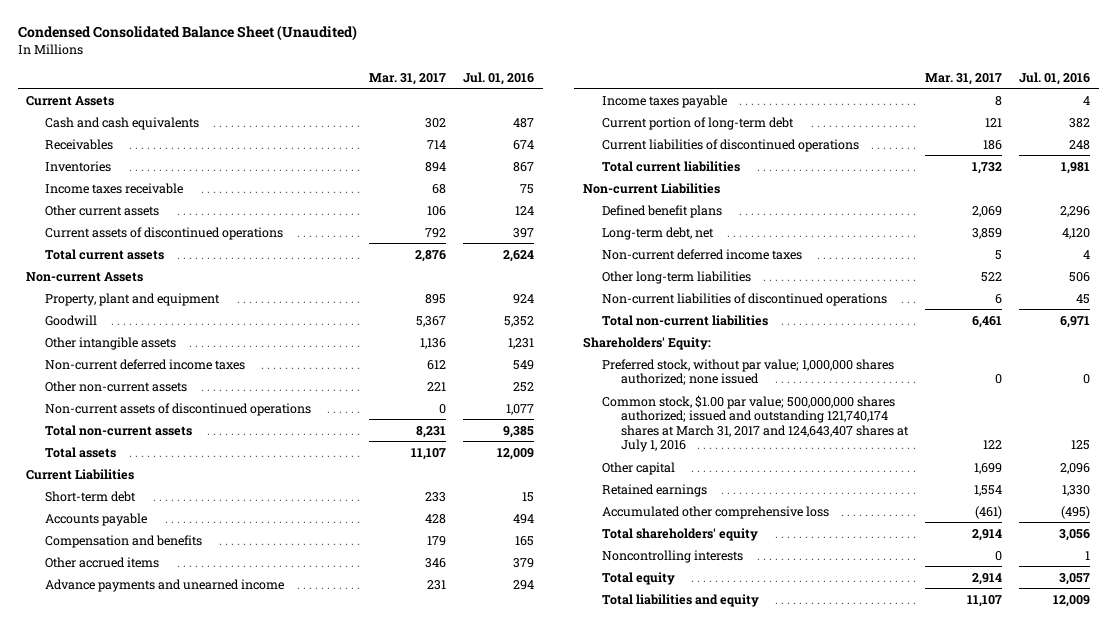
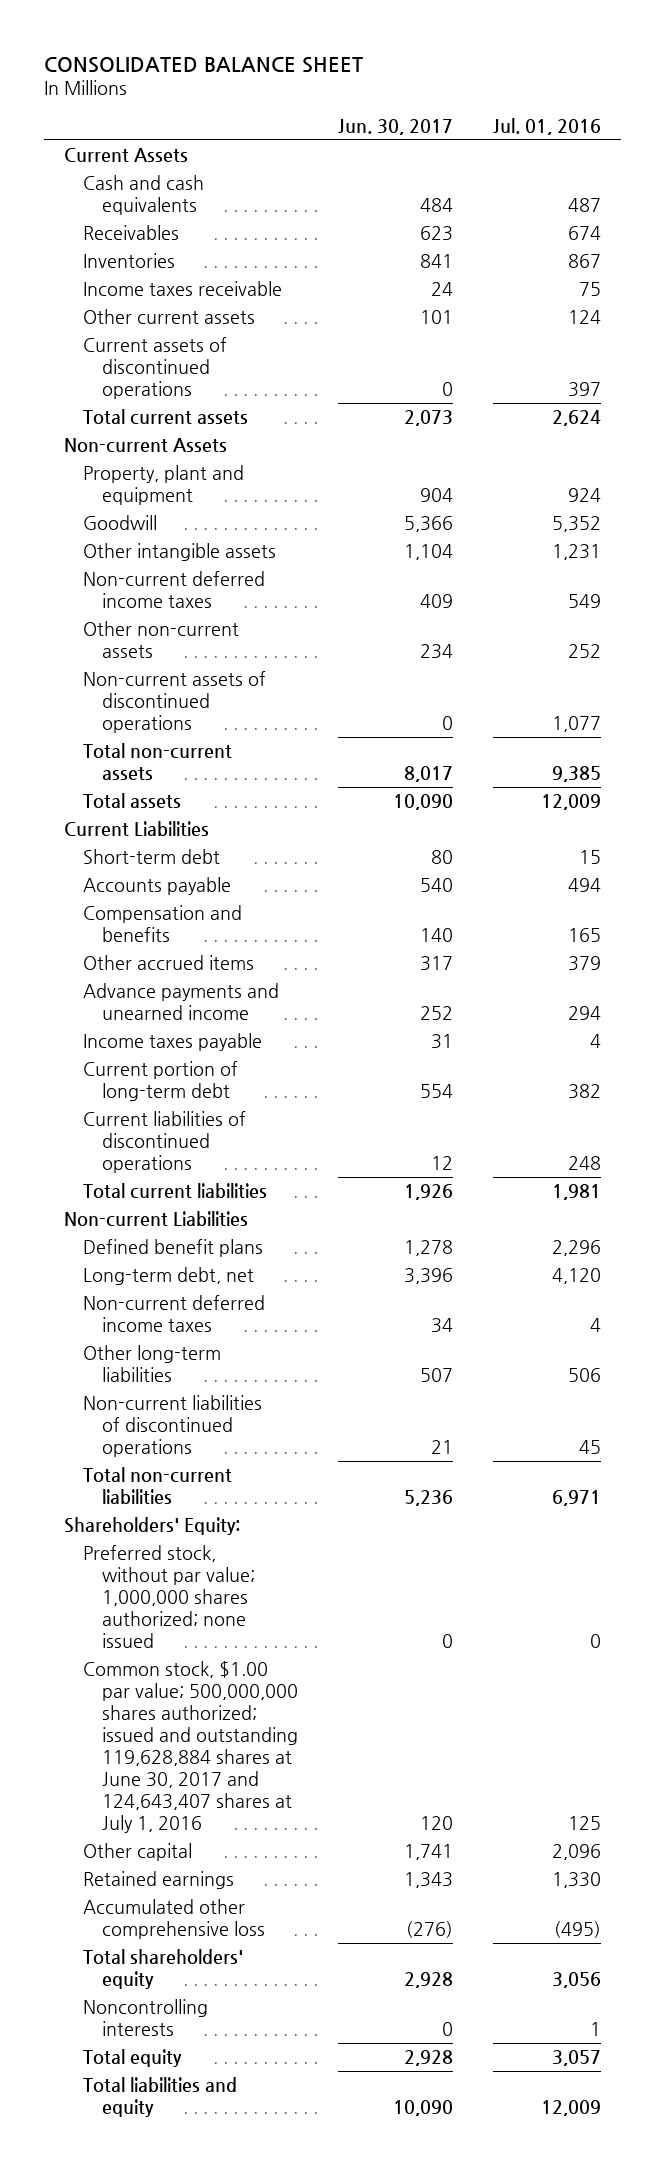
- Condensed Consolidated Balance Sheet (Unaudited)
+ CONSOLIDATED BALANCE SHEET
- | Mar. 31, 2017 | Jul. 01, 2016
+ | Jun. 30, 2017 | Jul. 01, 2016
- Common stock, $1.00 par value; 500,000,000 shares authorized; issued and outstanding 121,740,174 shares at March 31, 2017 and 124,643,407 shares at July 1, 2016 | 122 | 125
+ Common stock, $1.00 par value; 500,000,000 shares authorized; issued and outstanding 119,628,884 shares at June 30, 2017 and 124,643,407 shares at July 1, 2016 | 120 | 125

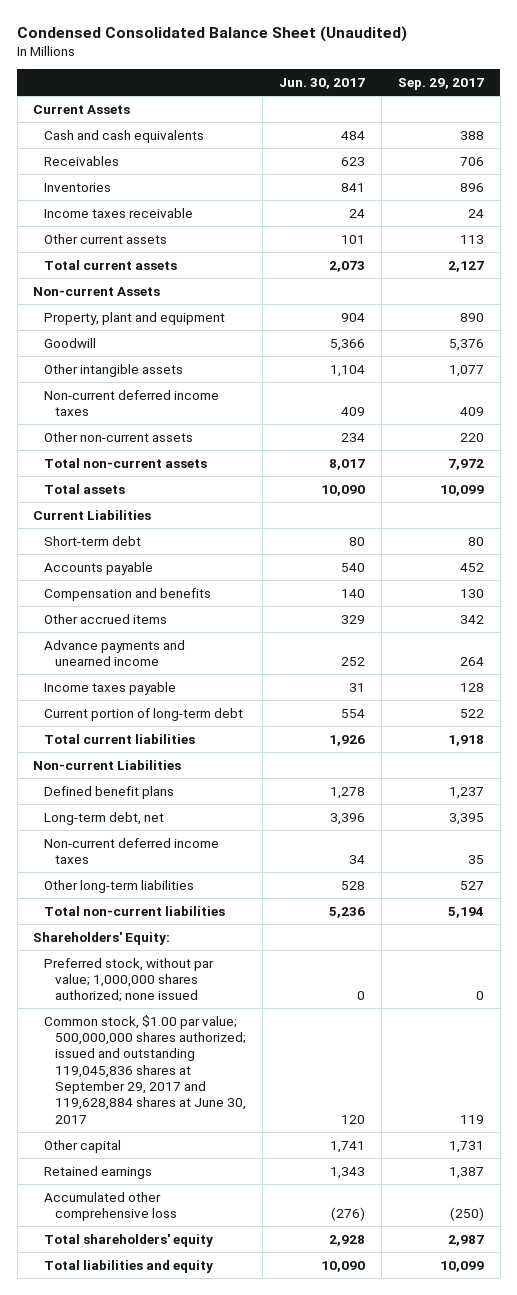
- CONSOLIDATED BALANCE SHEET
+ Condensed Consolidated Balance Sheet (Unaudited)
- | Jun. 30, 2017 | Jul. 01, 2016
+ | Jun. 30, 2017 | Sep. 29, 2017
- Current assets of discontinued operations | 0 | 397
- Non-current assets of discontinued operations | 0 | 1,077
- Other accrued items | 317 | 379
+ Other accrued items | 329 | 342
- Current liabilities of discontinued operations | 12 | 248
- Other long-term liabilities | 507 | 506
- Non-current liabilities of discontinued operations | 21 | 45
+ Other long-term liabilities | 528 | 527
- Common stock, $1.00 par value; 500,000,000 shares authorized; issued and outstanding 119,628,884 shares at June 30, 2017 and 124,643,407 shares at July 1, 2016 | 120 | 125
+ Common stock, $1.00 par value; 500,000,000 shares authorized; issued and outstanding 119,045,836 shares at September 29, 2017 and 119,628,884 shares at June 30, 2017 | 120 | 119
- Noncontrolling interests | 0 | 1
- Total equity | 2,928 | 3,057

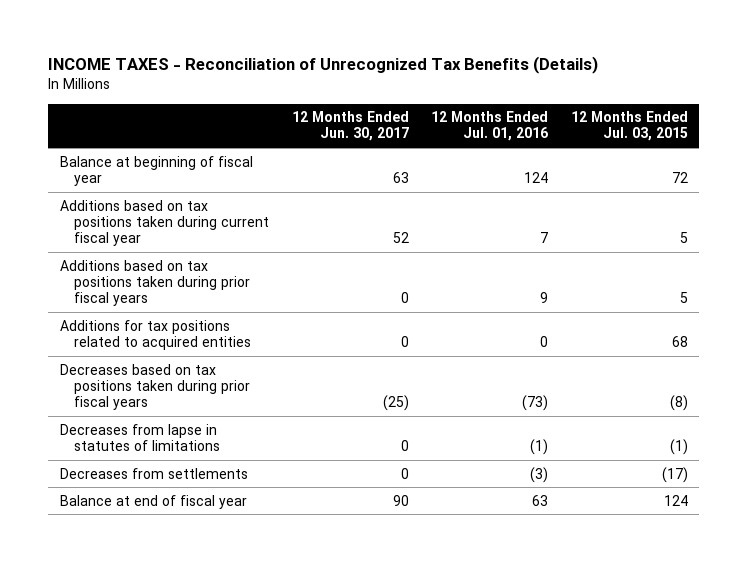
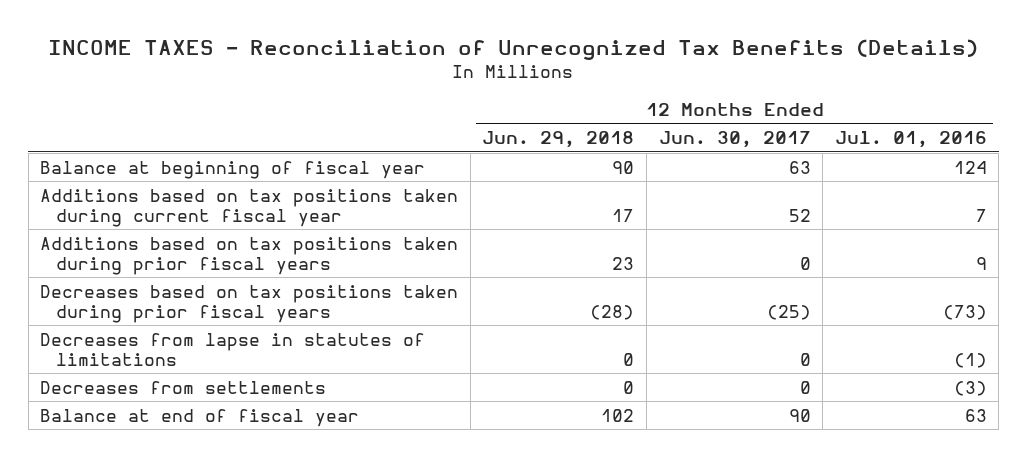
- | 12 Months Ended Jun. 30, 2017 | 12 Months Ended Jul. 01, 2016 | 12 Months Ended Jul. 03, 2015
+ | 12 Months Ended Jun. 29, 2018 | 12 Months Ended Jun. 30, 2017 | 12 Months Ended Jul. 01, 2016
- Additions for tax positions related to acquired entities | 0 | 0 | 68

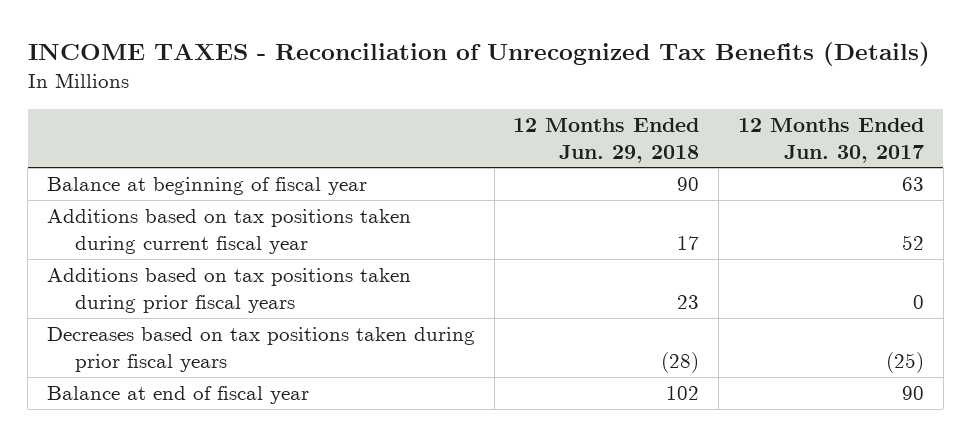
- | 12 Months Ended Jun. 29, 2018 | 12 Months Ended Jun. 30, 2017 | 12 Months Ended Jul. 01, 2016
+ | 12 Months Ended Jun. 29, 2018 | 12 Months Ended Jun. 30, 2017
- Decreases from lapse in statutes of limitations | 0 | 0 | (1)
- Decreases from settlements | 0 | 0 | (3)

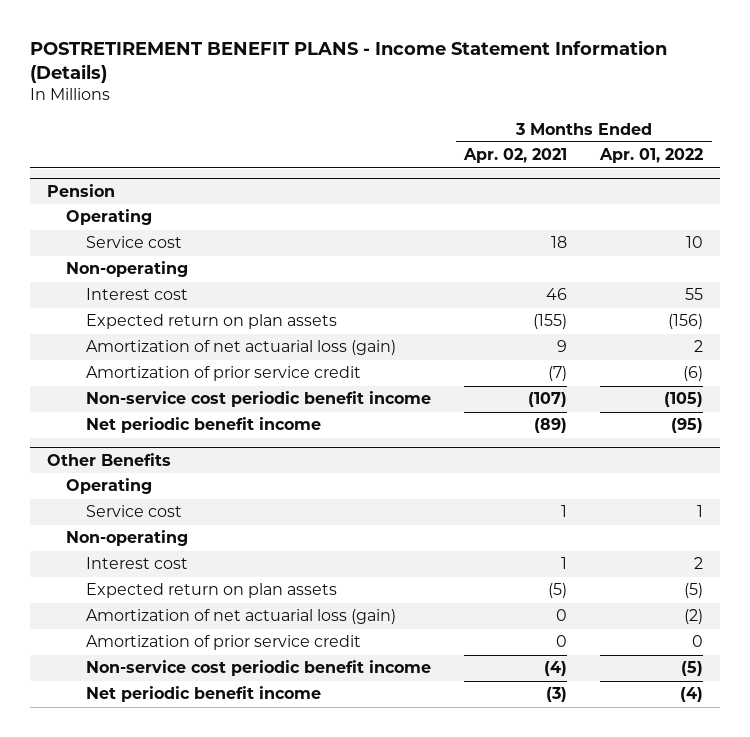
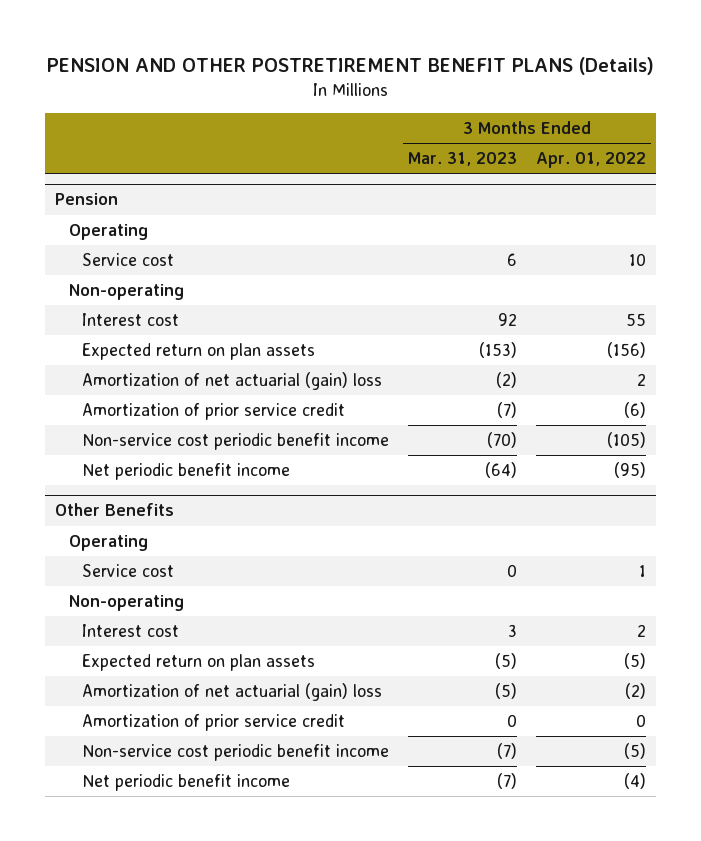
- POSTRETIREMENT BENEFIT PLANS - Income Statement Information (Details)
+ PENSION AND OTHER POSTRETIREMENT BENEFIT PLANS (Details)
- | 3 Months Ended Apr. 02, 2021 | 3 Months Ended Apr. 01, 2022
+ | 3 Months Ended Mar. 31, 2023 | 3 Months Ended Apr. 01, 2022
@ Pension
- Amortization of net actuarial loss (gain) | 9 | 2
+ Amortization of net actuarial (gain) loss | (2) | 2
@ Other Benefits
- Amortization of net actuarial loss (gain) | 0 | (2)
+ Amortization of net actuarial (gain) loss | (5) | (2)

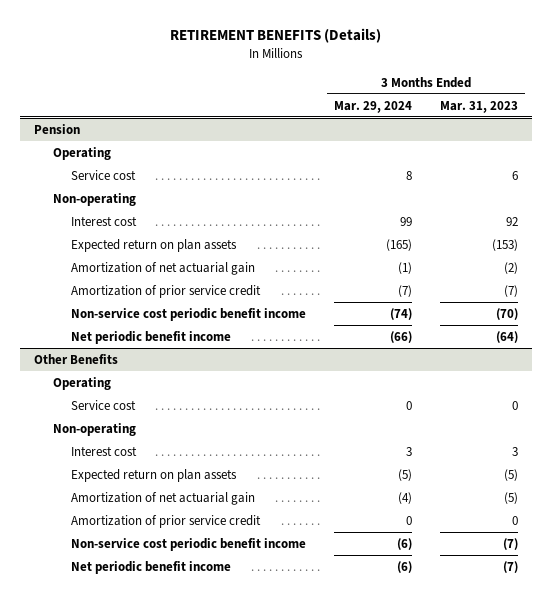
- PENSION AND OTHER POSTRETIREMENT BENEFIT PLANS (Details)
+ RETIREMENT BENEFITS (Details)
- | 3 Months Ended Mar. 31, 2023 | 3 Months Ended Apr. 01, 2022
+ | 3 Months Ended Mar. 29, 2024 | 3 Months Ended Mar. 31, 2023
@ Pension
- Amortization of net actuarial (gain) loss | (2) | 2
+ Amortization of net actuarial gain | (1) | (2)
@ Other Benefits
- Amortization of net actuarial (gain) loss | (5) | (2)
+ Amortization of net actuarial gain | (4) | (5)

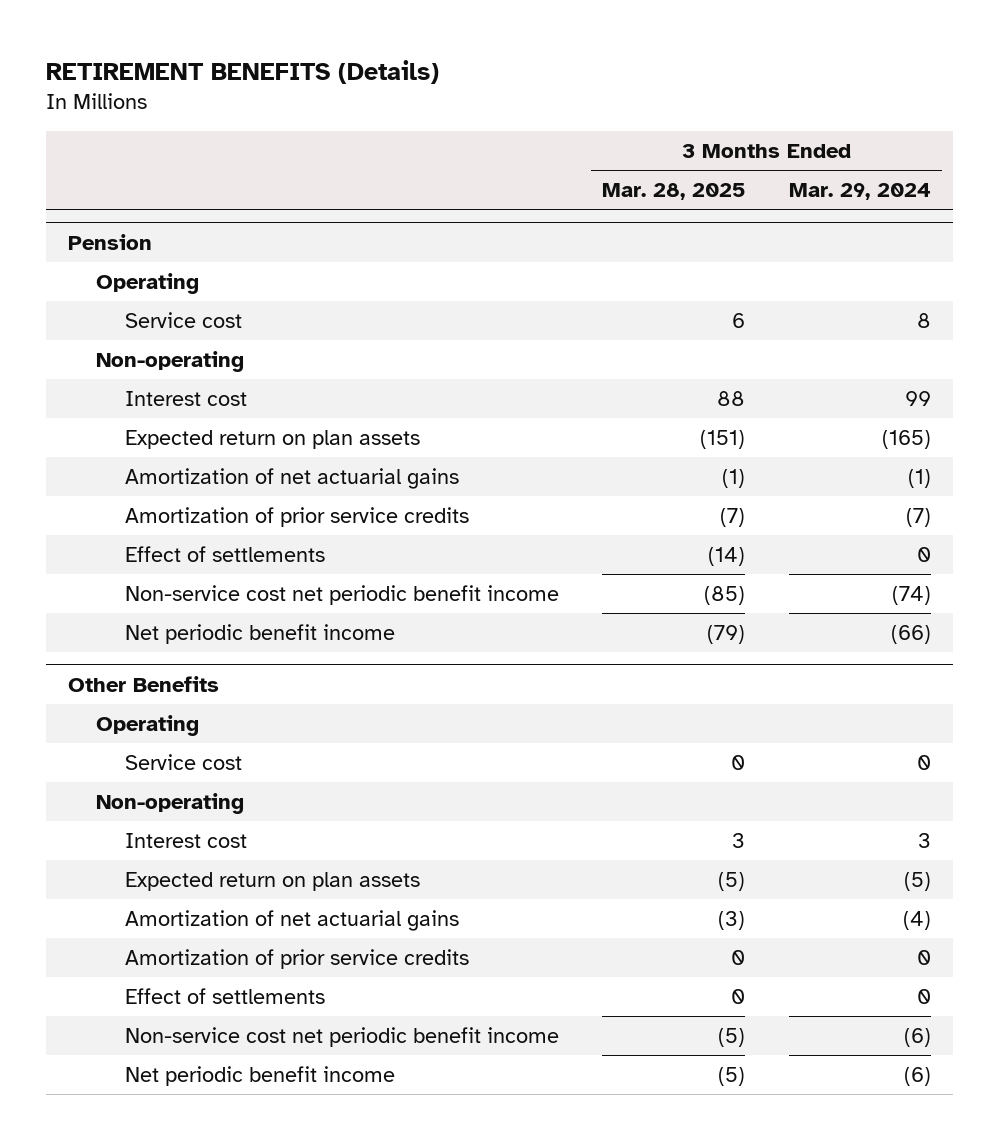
- | 3 Months Ended Mar. 29, 2024 | 3 Months Ended Mar. 31, 2023
+ | 3 Months Ended Mar. 28, 2025 | 3 Months Ended Mar. 29, 2024
@ Pension
- Amortization of net actuarial gain | (1) | (2)
- Amortization of prior service credit | (7) | (7)
- Non-service cost periodic benefit income | (74) | (70)
+ Amortization of net actuarial gains | (1) | (1)
+ Amortization of prior service credits | (7) | (7)
+ Effect of settlements | (14) | 0
+ Non-service cost net periodic benefit income | (85) | (74)
@ Other Benefits
- Amortization of net actuarial gain | (4) | (5)
- Amortization of prior service credit | 0 | 0
- Non-service cost periodic benefit income | (6) | (7)
+ Amortization of net actuarial gains | (3) | (4)
+ Amortization of prior service credits | 0 | 0
+ Effect of settlements | 0 | 0
+ Non-service cost net periodic benefit income | (5) | (6)

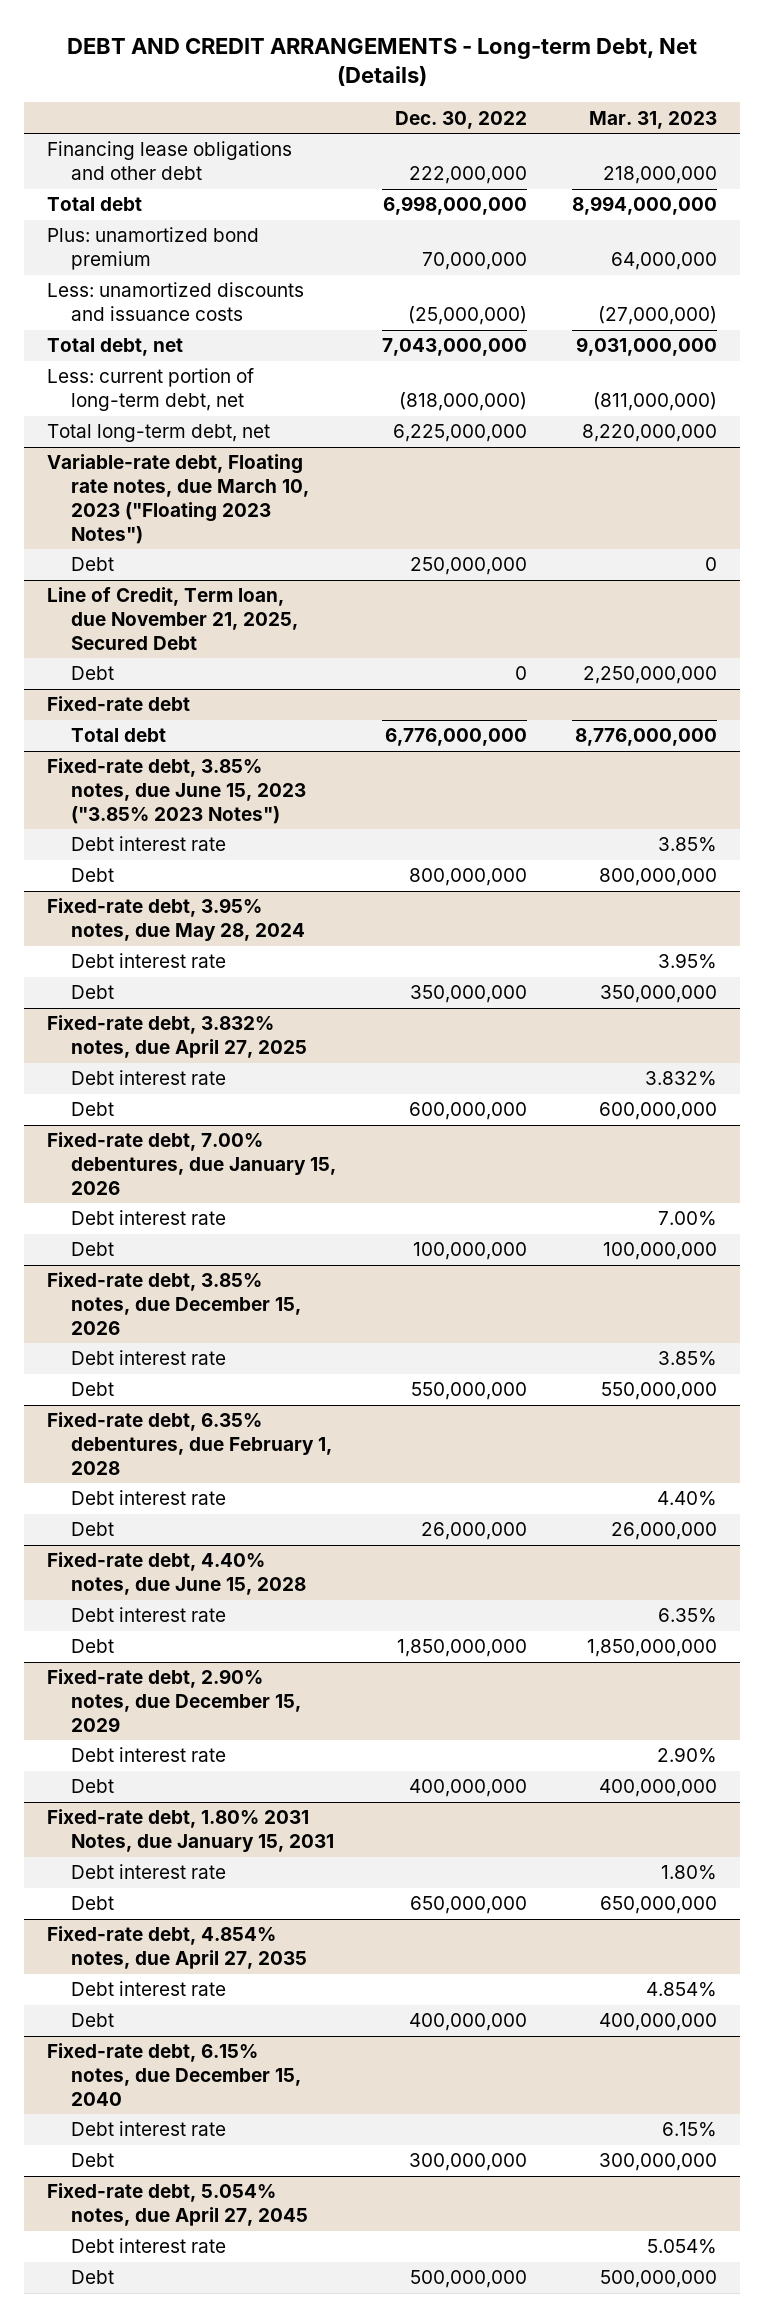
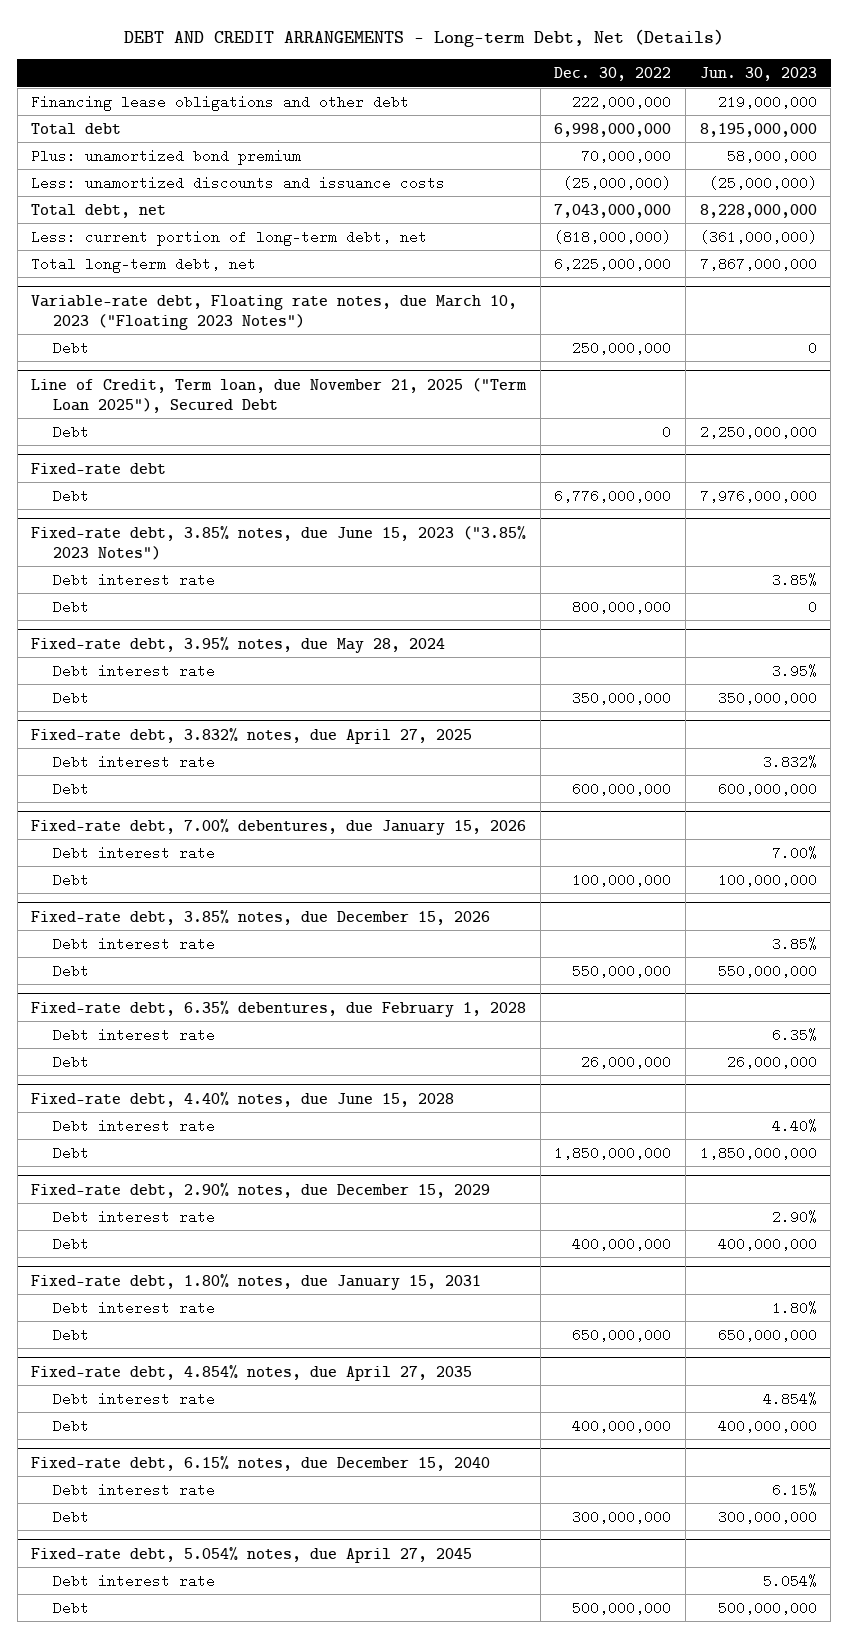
- | Dec. 30, 2022 | Mar. 31, 2023
+ | Dec. 30, 2022 | Jun. 30, 2023
- Line of Credit, Term loan, due November 21, 2025, Secured Debt
+ Line of Credit, Term loan, due November 21, 2025 ("Term Loan 2025"), Secured Debt
@ Fixed-rate debt
- Total debt | 6,776,000,000 | 8,776,000,000
+ Debt | 6,776,000,000 | 7,976,000,000
- Fixed-rate debt, 1.80% 2031 Notes, due January 15, 2031
+ Fixed-rate debt, 1.80% notes, due January 15, 2031

